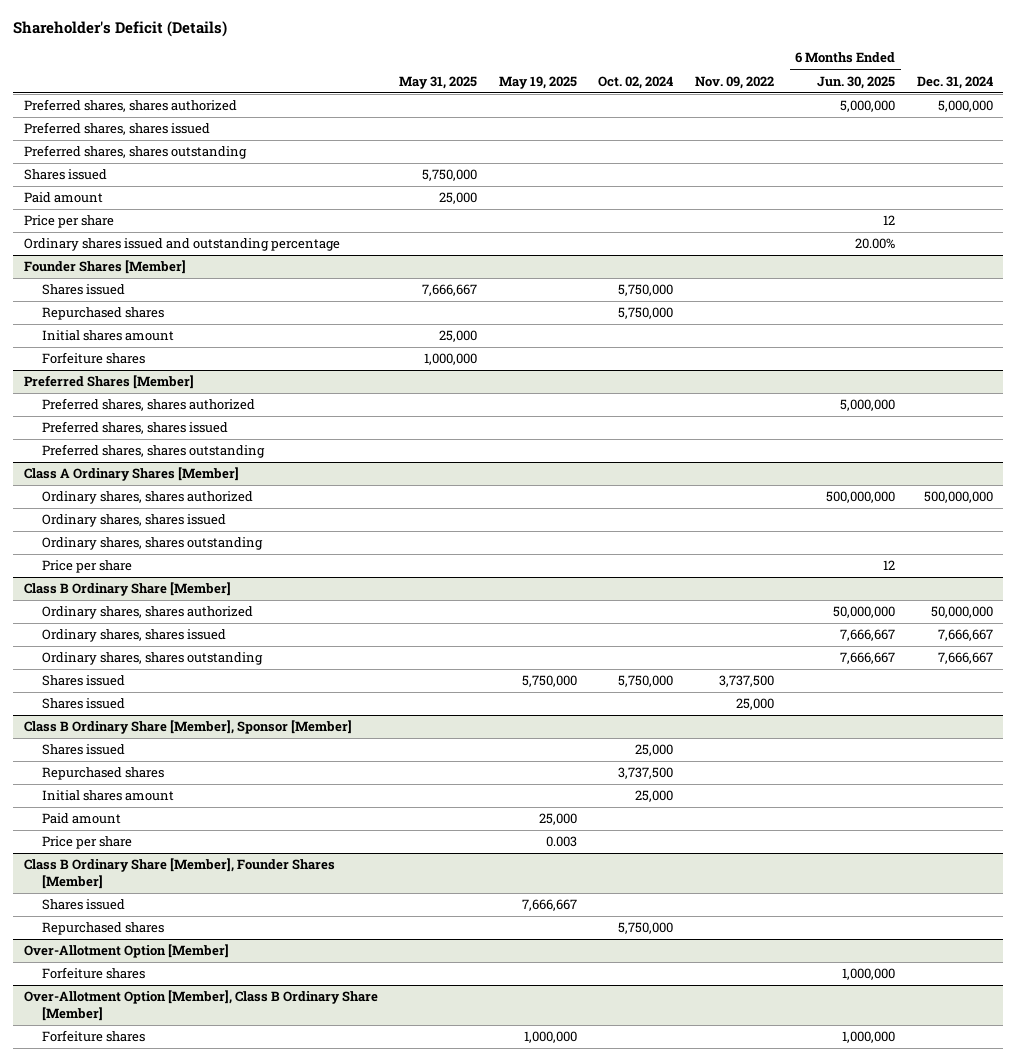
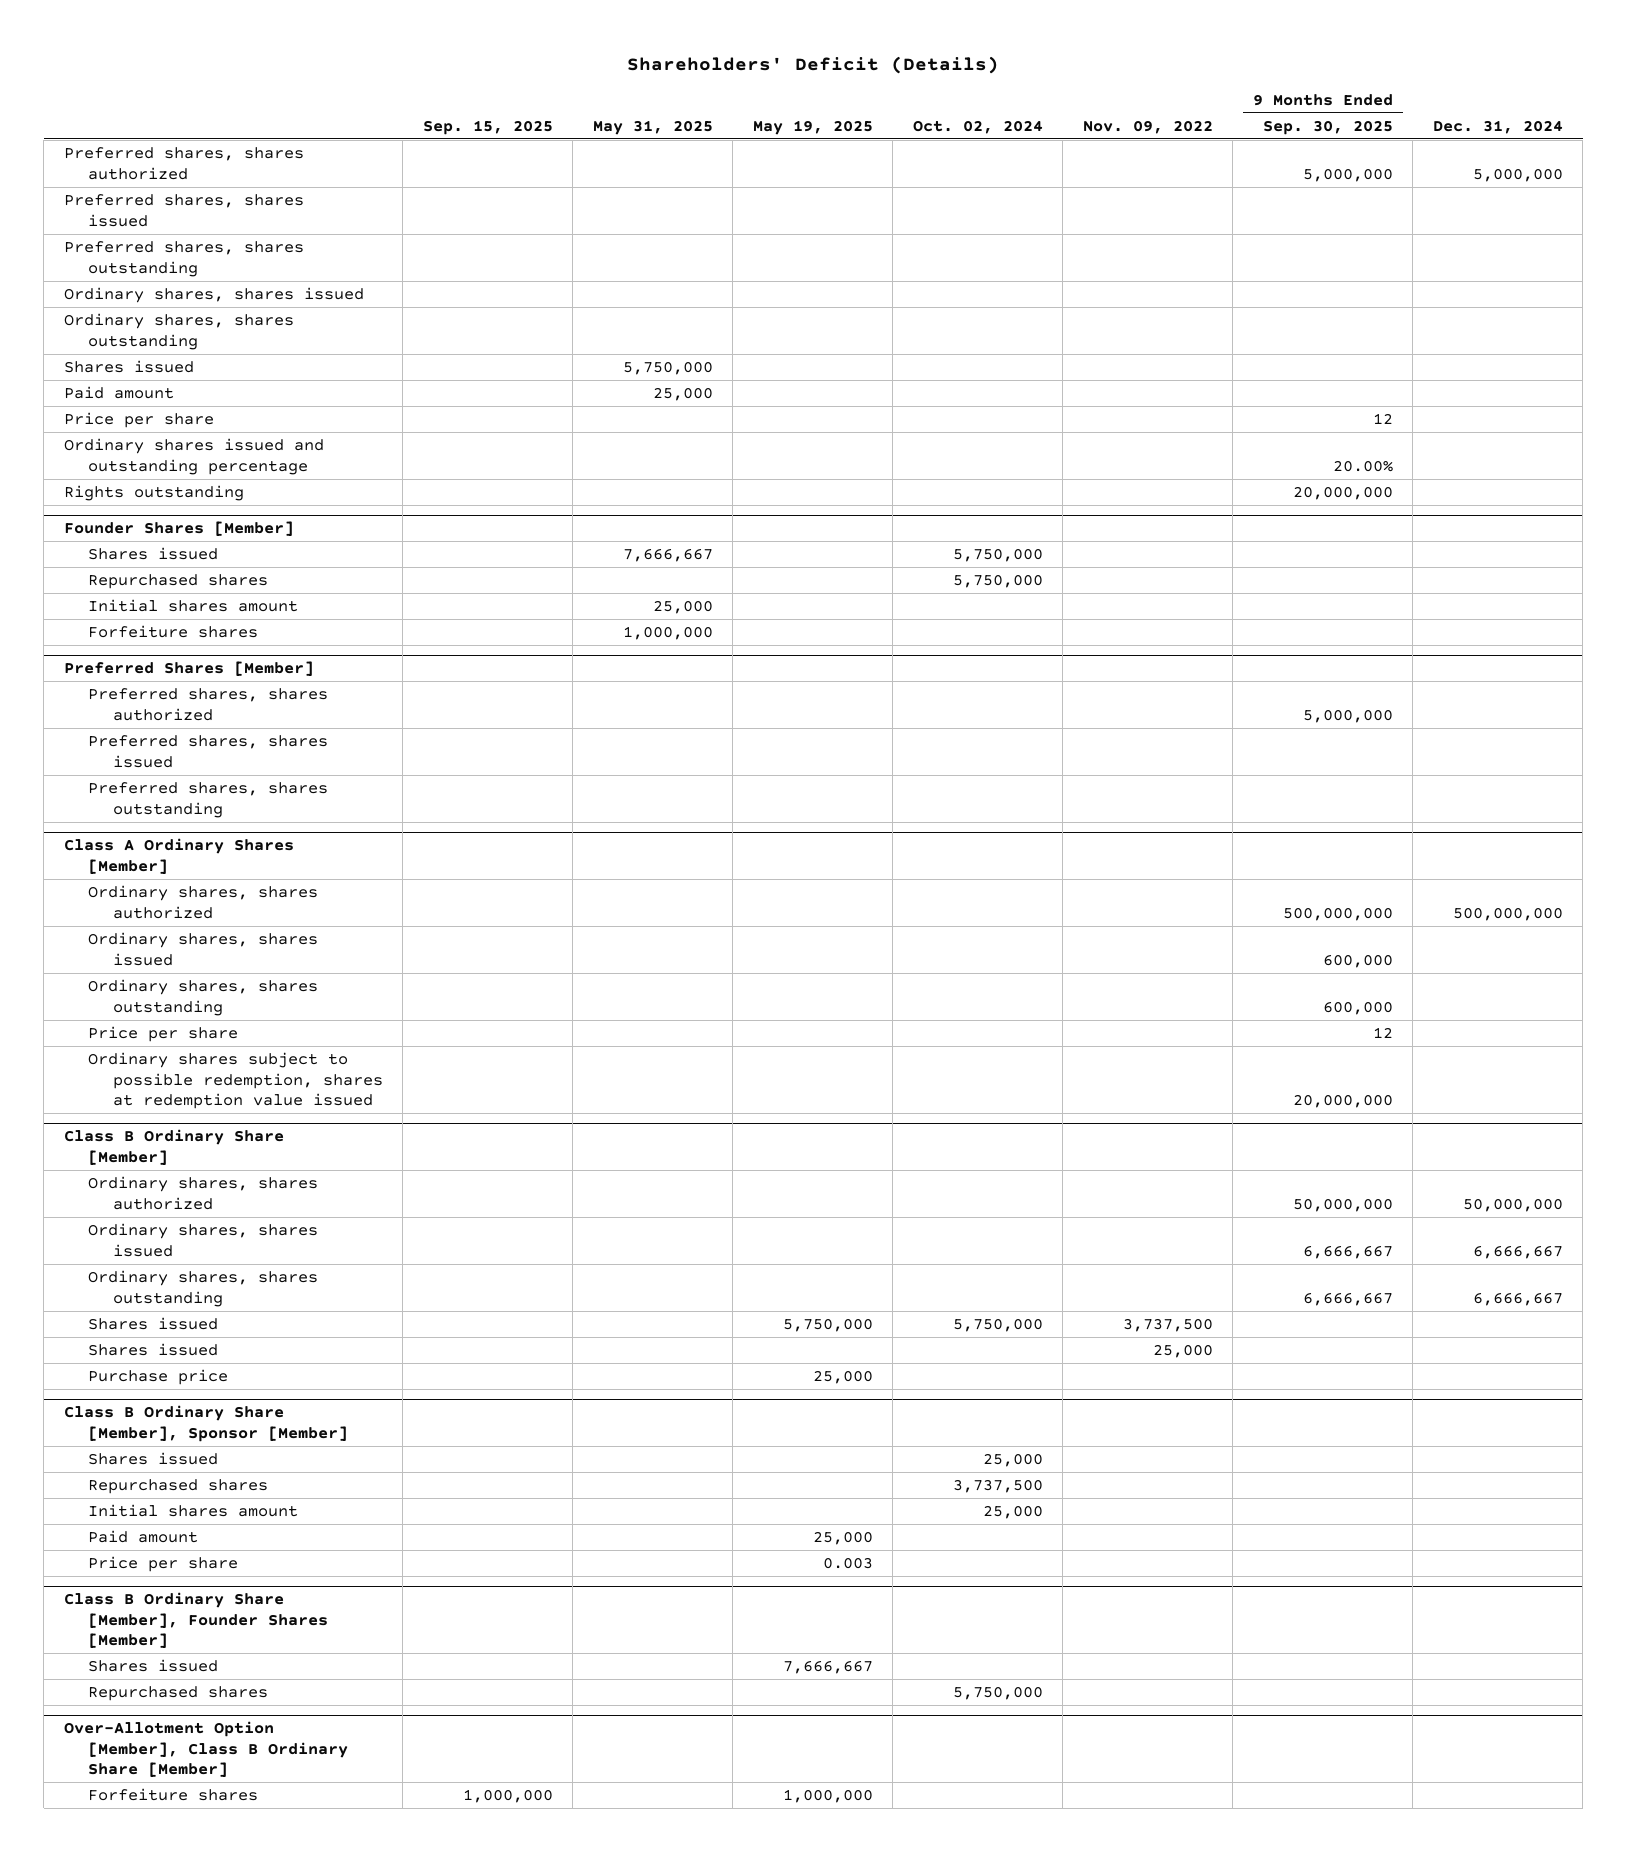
- Shareholder's Deficit (Details)
+ Shareholders' Deficit (Details)
- | May 31, 2025 | May 19, 2025 | Oct. 02, 2024 | Nov. 09, 2022 | 6 Months Ended Jun. 30, 2025 | Dec. 31, 2024
+ | Sep. 15, 2025 | May 31, 2025 | May 19, 2025 | Oct. 02, 2024 | Nov. 09, 2022 | 9 Months Ended Sep. 30, 2025 | Dec. 31, 2024
+ Ordinary shares, shares issued
+ Ordinary shares, shares outstanding
+ Rights outstanding | | | | | | 20,000,000 |
@ Class A Ordinary Shares [Member]
+ Ordinary shares subject to possible redemption, shares at redemption value issued | | | | | | 20,000,000 |
@ Class B Ordinary Share [Member]
- Ordinary shares, shares issued | | | | | 7,666,667 | 7,666,667
- Ordinary shares, shares outstanding | | | | | 7,666,667 | 7,666,667
+ Ordinary shares, shares issued | | | | | | 6,666,667 | 6,666,667
+ Ordinary shares, shares outstanding | | | | | | 6,666,667 | 6,666,667
+ Purchase price | | | 25,000 | | | |
- Over-Allotment Option [Member]
- Forfeiture shares | | | | | 1,000,000 |

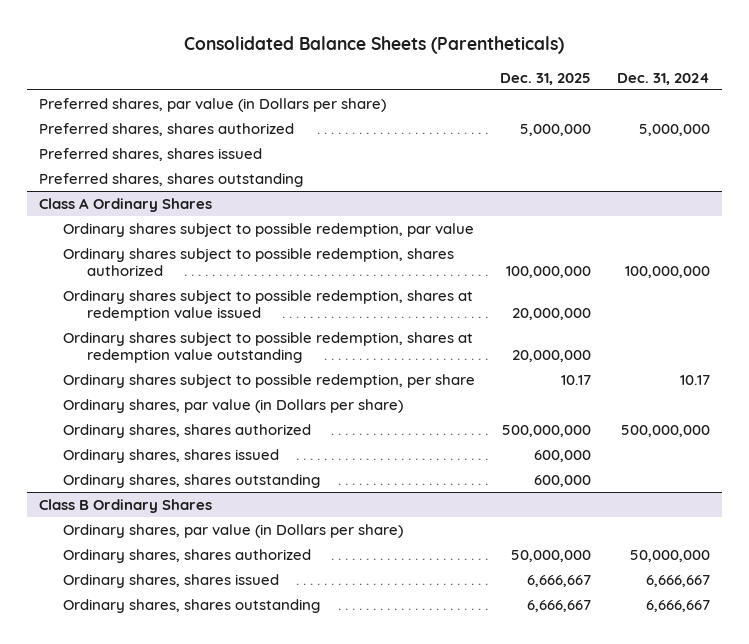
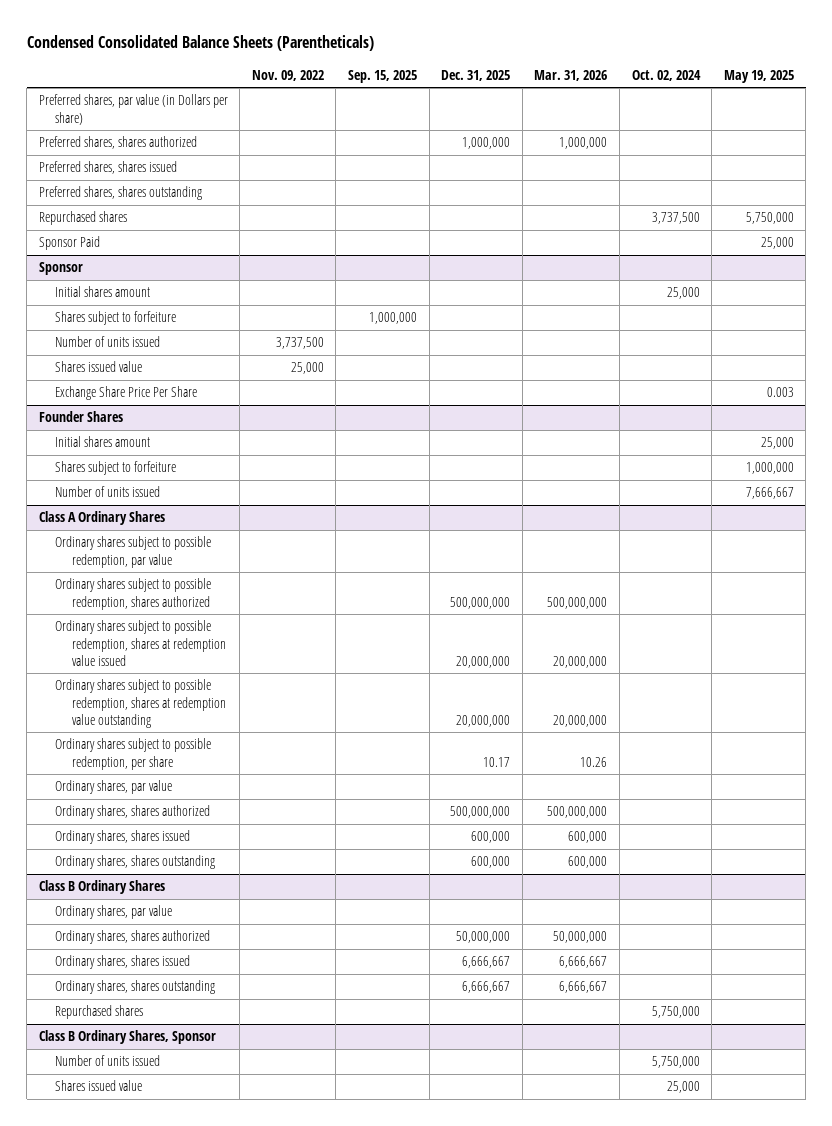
- Consolidated Balance Sheets (Parentheticals)
+ Condensed Consolidated Balance Sheets (Parentheticals)
- | Dec. 31, 2025 | Dec. 31, 2024
+ | Nov. 09, 2022 | Sep. 15, 2025 | Dec. 31, 2025 | Mar. 31, 2026 | Oct. 02, 2024 | May 19, 2025
- Preferred shares, shares authorized | 5,000,000 | 5,000,000
+ Preferred shares, shares authorized | | | 1,000,000 | 1,000,000 | |
+ Repurchased shares | | | | | 3,737,500 | 5,750,000
+ Sponsor Paid | | | | | | 25,000
+ Sponsor
+ Initial shares amount | | | | | 25,000 |
+ Shares subject to forfeiture | | 1,000,000 | | | |
+ Number of units issued | 3,737,500 | | | | |
+ Shares issued value | 25,000 | | | | |
+ Exchange Share Price Per Share | | | | | | 0.003
+ Founder Shares
+ Initial shares amount | | | | | | 25,000
+ Shares subject to forfeiture | | | | | | 1,000,000
+ Number of units issued | | | | | | 7,666,667
@ Class A Ordinary Shares
- Ordinary shares subject to possible redemption, shares authorized | 100,000,000 | 100,000,000
+ Ordinary shares subject to possible redemption, shares authorized | | | 500,000,000 | 500,000,000 | |
- Ordinary shares, par value (in Dollars per share)
+ Ordinary shares, par value
@ Class B Ordinary Shares
- Ordinary shares, par value (in Dollars per share)
+ Ordinary shares, par value
+ Repurchased shares | | | | | 5,750,000 |
+ Class B Ordinary Shares, Sponsor
+ Number of units issued | | | | | 5,750,000 |
+ Shares issued value | | | | | 25,000 |

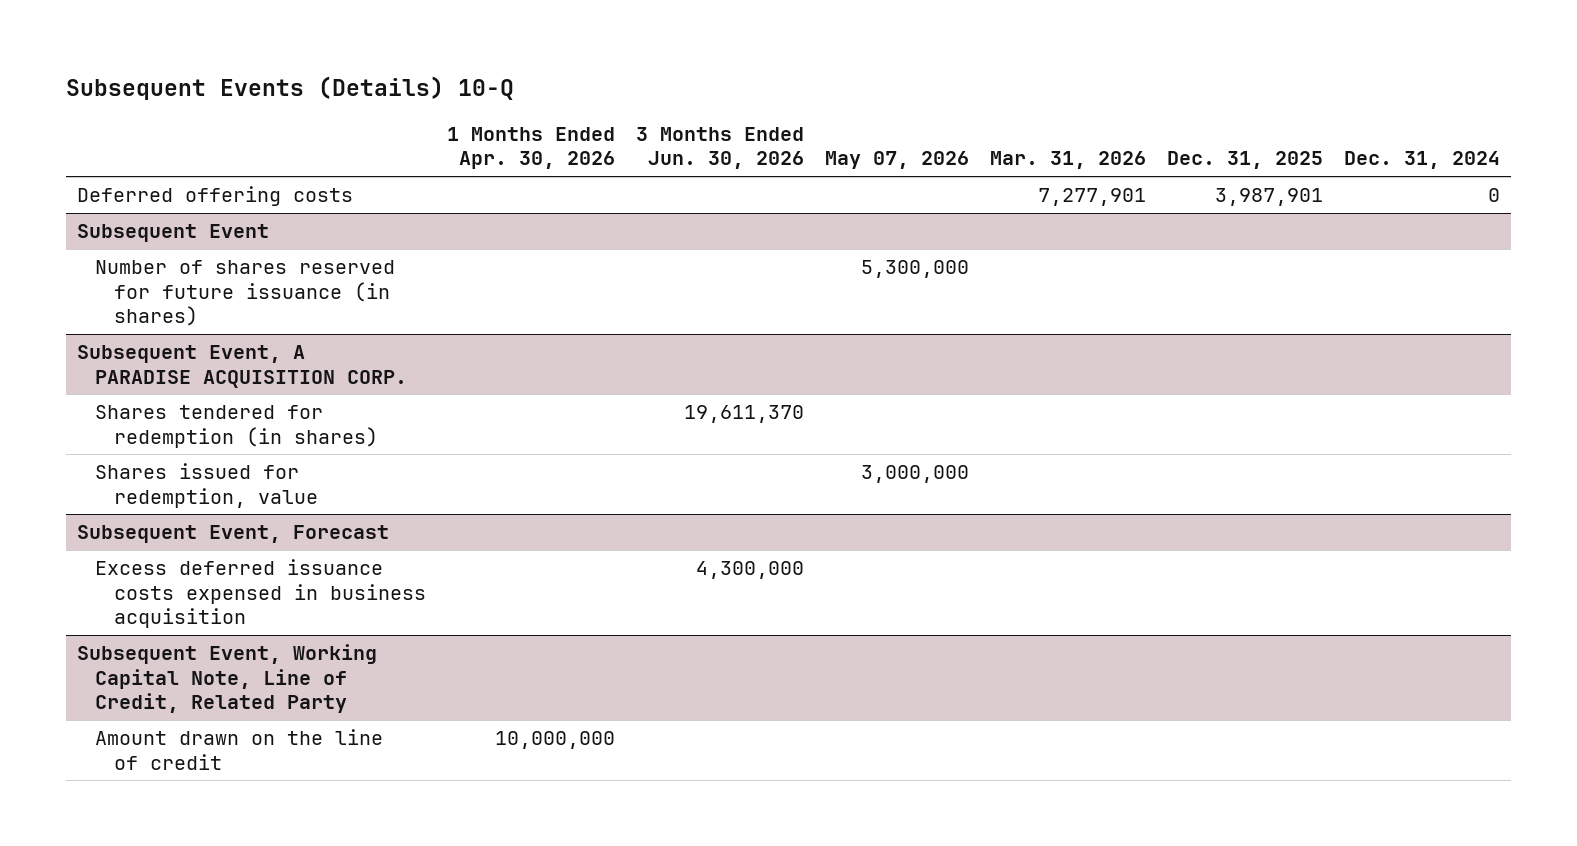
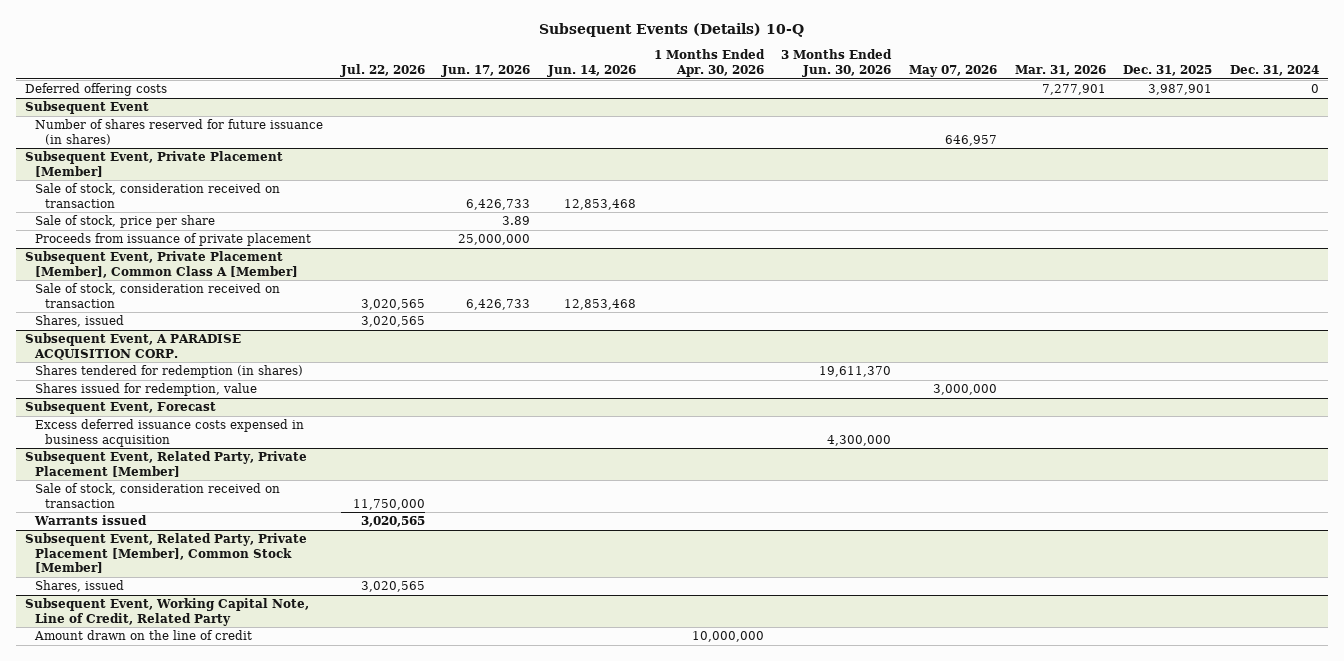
- | 1 Months Ended Apr. 30, 2026 | 3 Months Ended Jun. 30, 2026 | May 07, 2026 | Mar. 31, 2026 | Dec. 31, 2025 | Dec. 31, 2024
+ | Jul. 22, 2026 | Jun. 17, 2026 | Jun. 14, 2026 | 1 Months Ended Apr. 30, 2026 | 3 Months Ended Jun. 30, 2026 | May 07, 2026 | Mar. 31, 2026 | Dec. 31, 2025 | Dec. 31, 2024
@ Subsequent Event
- Number of shares reserved for future issuance (in shares) | | | 5,300,000 | | |
+ Number of shares reserved for future issuance (in shares) | | | | | | 646,957 | | |
+ Subsequent Event, Private Placement [Member]
+ Sale of stock, consideration received on transaction | | 6,426,733 | 12,853,468 | | | | | |
+ Sale of stock, price per share | | 3.89 | | | | | | |
+ Proceeds from issuance of private placement | | 25,000,000 | | | | | | |
+ Subsequent Event, Private Placement [Member], Common Class A [Member]
+ Sale of stock, consideration received on transaction | 3,020,565 | 6,426,733 | 12,853,468 | | | | | |
+ Shares, issued | 3,020,565 | | | | | | | |
+ Subsequent Event, Related Party, Private Placement [Member]
+ Sale of stock, consideration received on transaction | 11,750,000 | | | | | | | |
+ Warrants issued | 3,020,565 | | | | | | | |
+ Subsequent Event, Related Party, Private Placement [Member], Common Stock [Member]
+ Shares, issued | 3,020,565 | | | | | | | |

